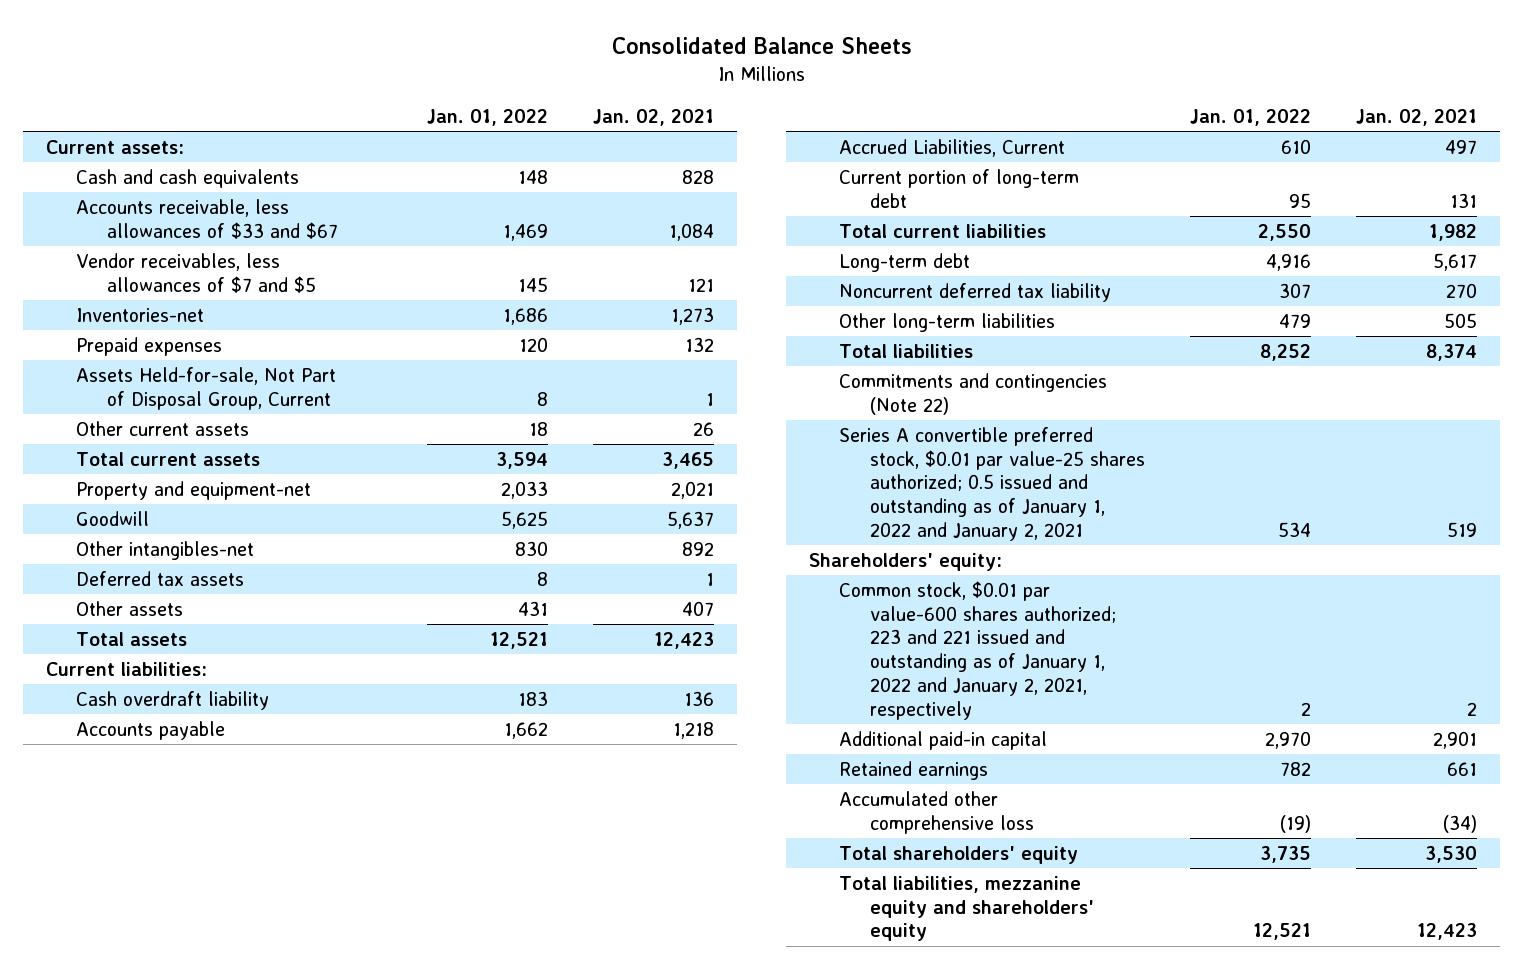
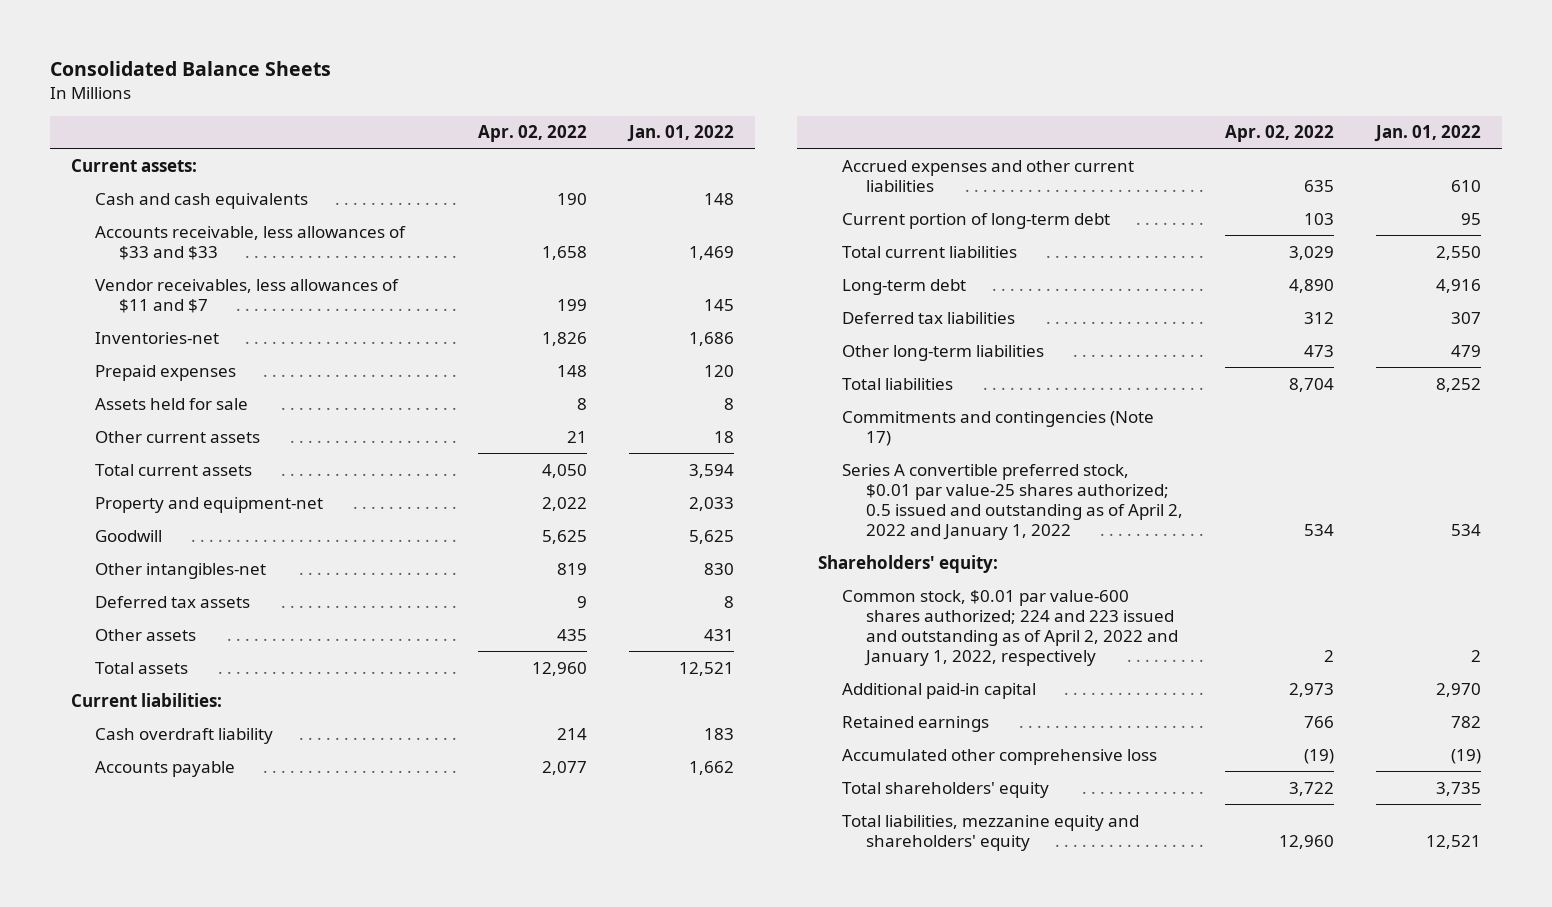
- | Jan. 01, 2022 | Jan. 02, 2021
+ | Apr. 02, 2022 | Jan. 01, 2022
- Accounts receivable, less allowances of $33 and $67 | 1,469 | 1,084
- Vendor receivables, less allowances of $7 and $5 | 145 | 121
+ Accounts receivable, less allowances of $33 and $33 | 1,658 | 1,469
+ Vendor receivables, less allowances of $11 and $7 | 199 | 145
- Assets Held-for-sale, Not Part of Disposal Group, Current | 8 | 1
+ Assets held for sale | 8 | 8
- Accrued Liabilities, Current | 610 | 497
+ Accrued expenses and other current liabilities | 635 | 610
- Noncurrent deferred tax liability | 307 | 270
+ Deferred tax liabilities | 312 | 307
- Commitments and contingencies (Note 22)
- Series A convertible preferred stock, $0.01 par value-25 shares authorized; 0.5 issued and outstanding as of January 1, 2022 and January 2, 2021 | 534 | 519
+ Commitments and contingencies (Note 17)
+ Series A convertible preferred stock, $0.01 par value-25 shares authorized; 0.5 issued and outstanding as of April 2, 2022 and January 1, 2022 | 534 | 534
- Common stock, $0.01 par value-600 shares authorized; 223 and 221 issued and outstanding as of January 1, 2022 and January 2, 2021, respectively | 2 | 2
+ Common stock, $0.01 par value-600 shares authorized; 224 and 223 issued and outstanding as of April 2, 2022 and January 1, 2022, respectively | 2 | 2

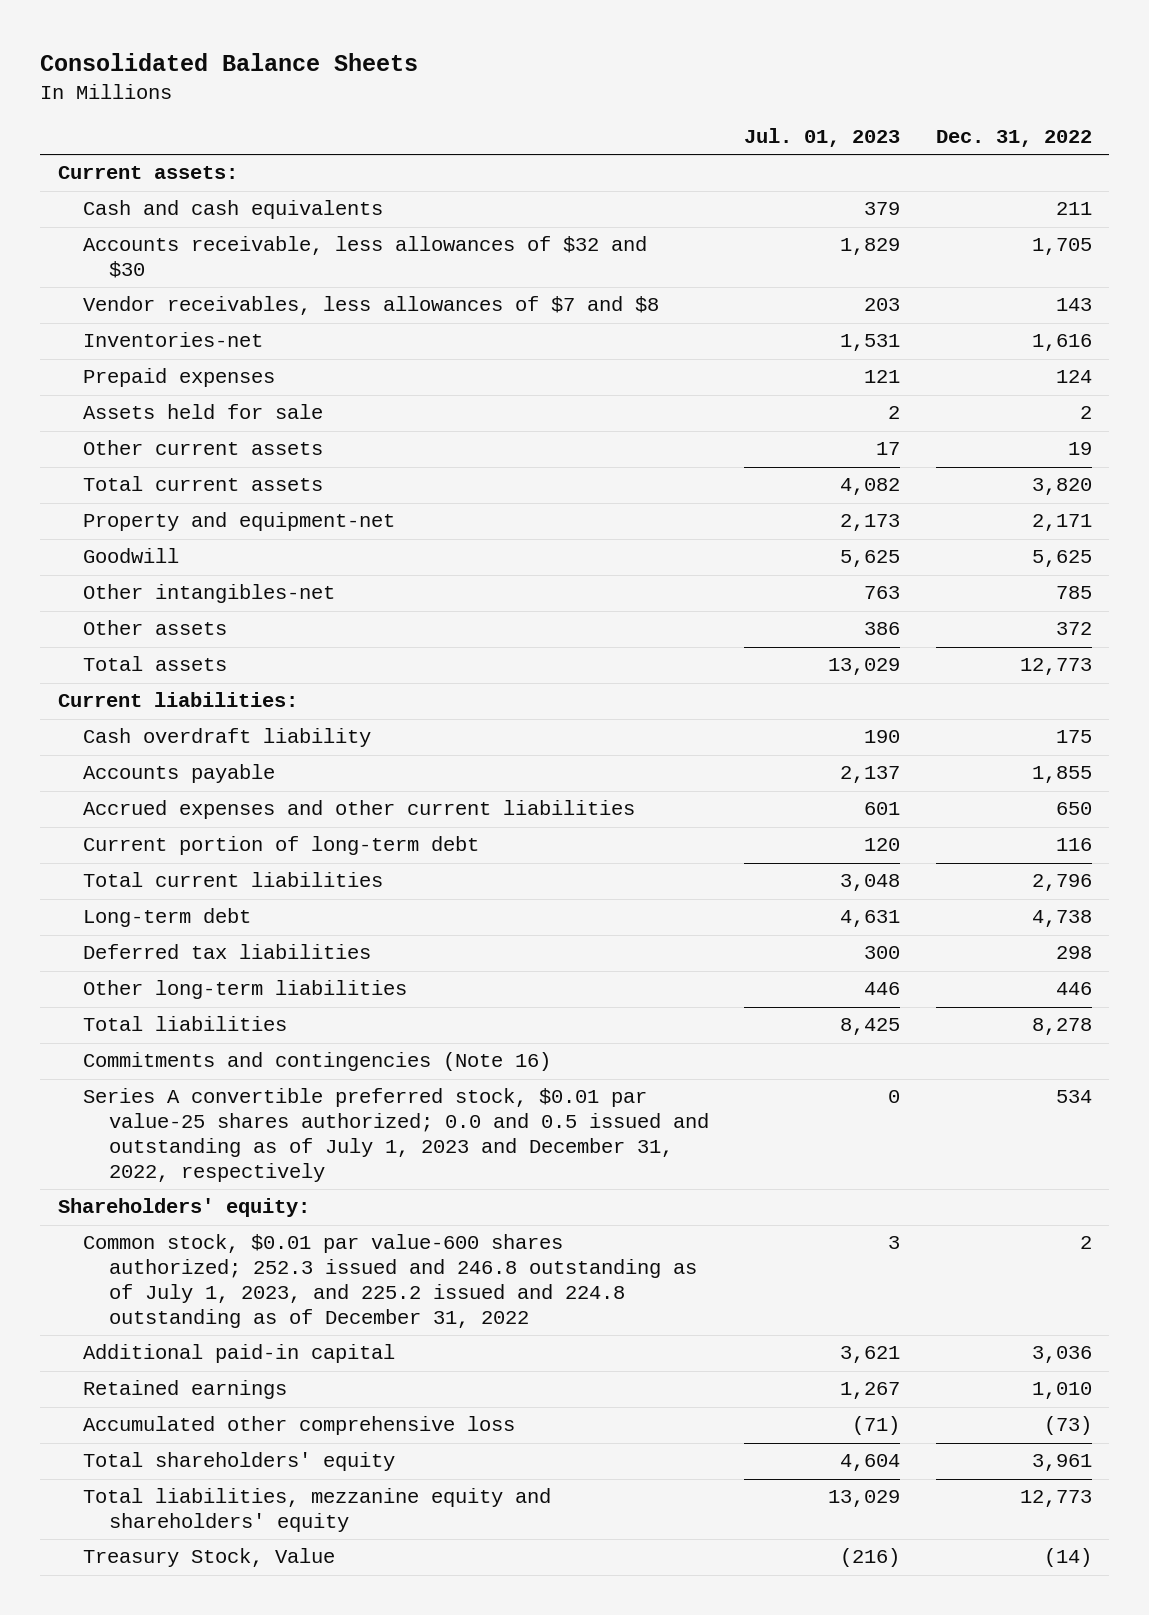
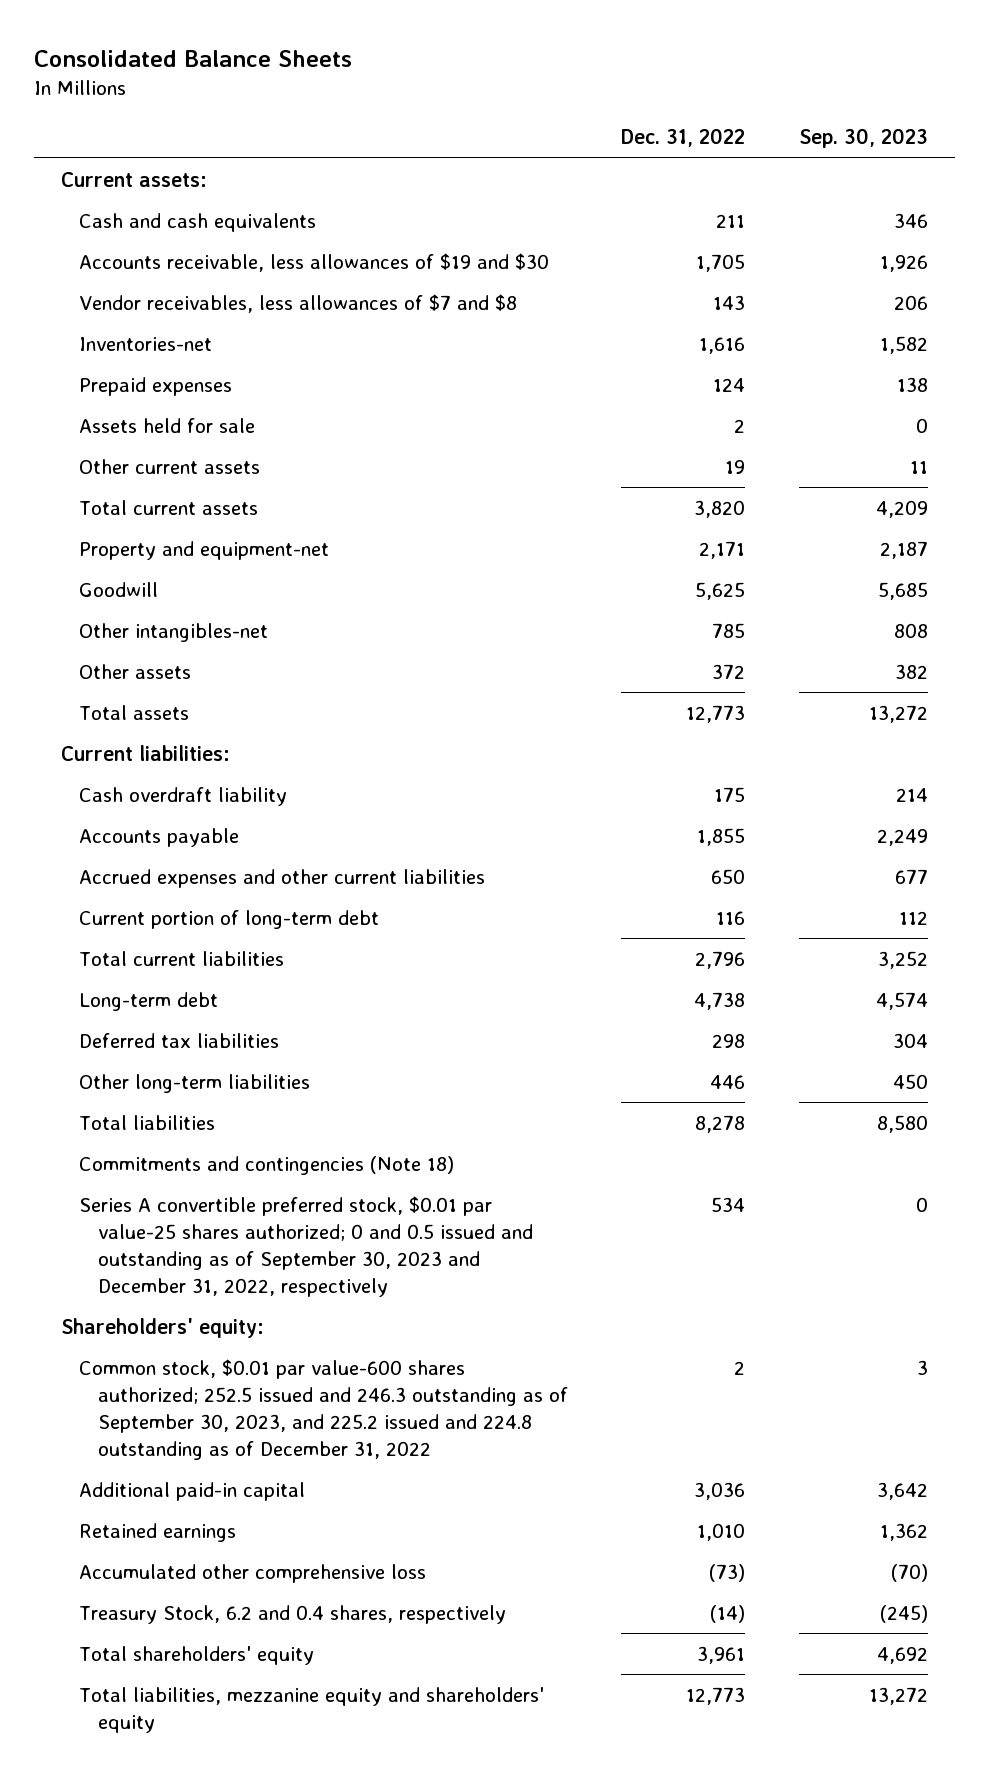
- | Jul. 01, 2023 | Dec. 31, 2022
+ | Dec. 31, 2022 | Sep. 30, 2023
- Accounts receivable, less allowances of $32 and $30 | 1,829 | 1,705
+ Accounts receivable, less allowances of $19 and $30 | 1,705 | 1,926
- Commitments and contingencies (Note 16)
- Series A convertible preferred stock, $0.01 par value-25 shares authorized; 0.0 and 0.5 issued and outstanding as of July 1, 2023 and December 31, 2022, respectively | 0 | 534
+ Commitments and contingencies (Note 18)
+ Series A convertible preferred stock, $0.01 par value-25 shares authorized; 0 and 0.5 issued and outstanding as of September 30, 2023 and December 31, 2022, respectively | 534 | 0
- Common stock, $0.01 par value-600 shares authorized; 252.3 issued and 246.8 outstanding as of July 1, 2023, and 225.2 issued and 224.8 outstanding as of December 31, 2022 | 3 | 2
+ Common stock, $0.01 par value-600 shares authorized; 252.5 issued and 246.3 outstanding as of September 30, 2023, and 225.2 issued and 224.8 outstanding as of December 31, 2022 | 2 | 3
+ Treasury Stock, 6.2 and 0.4 shares, respectively | (14) | (245)
- Treasury Stock, Value | (216) | (14)

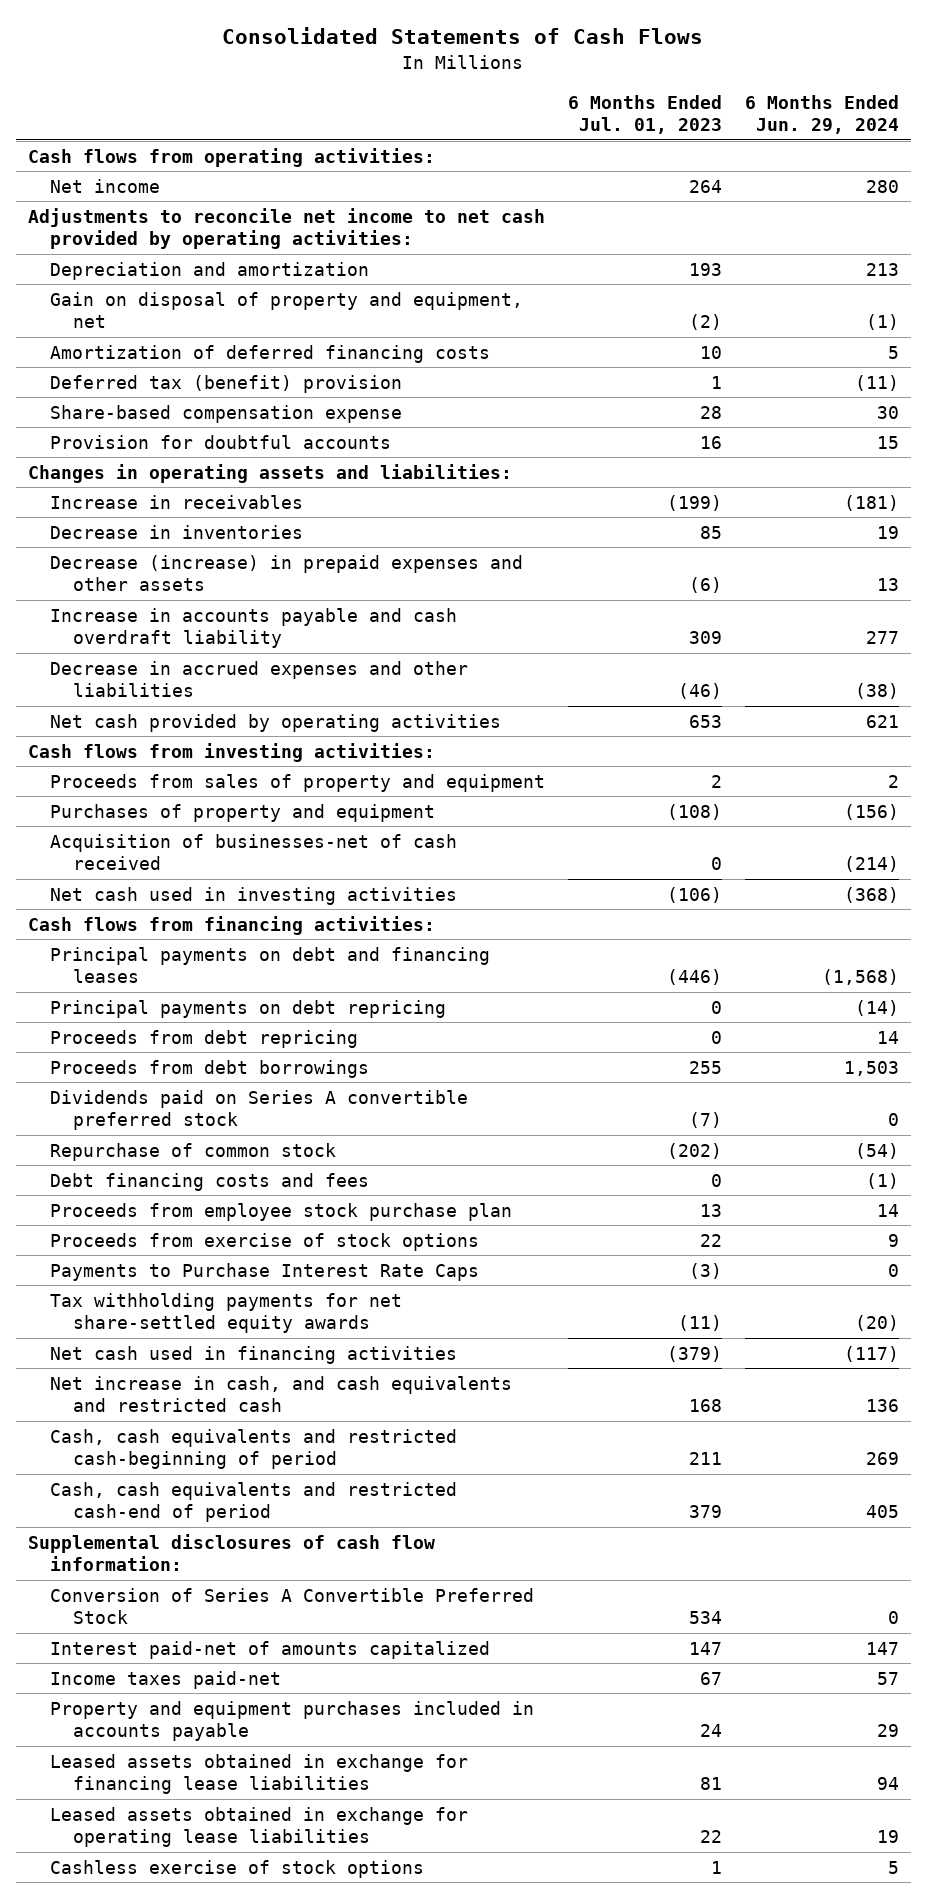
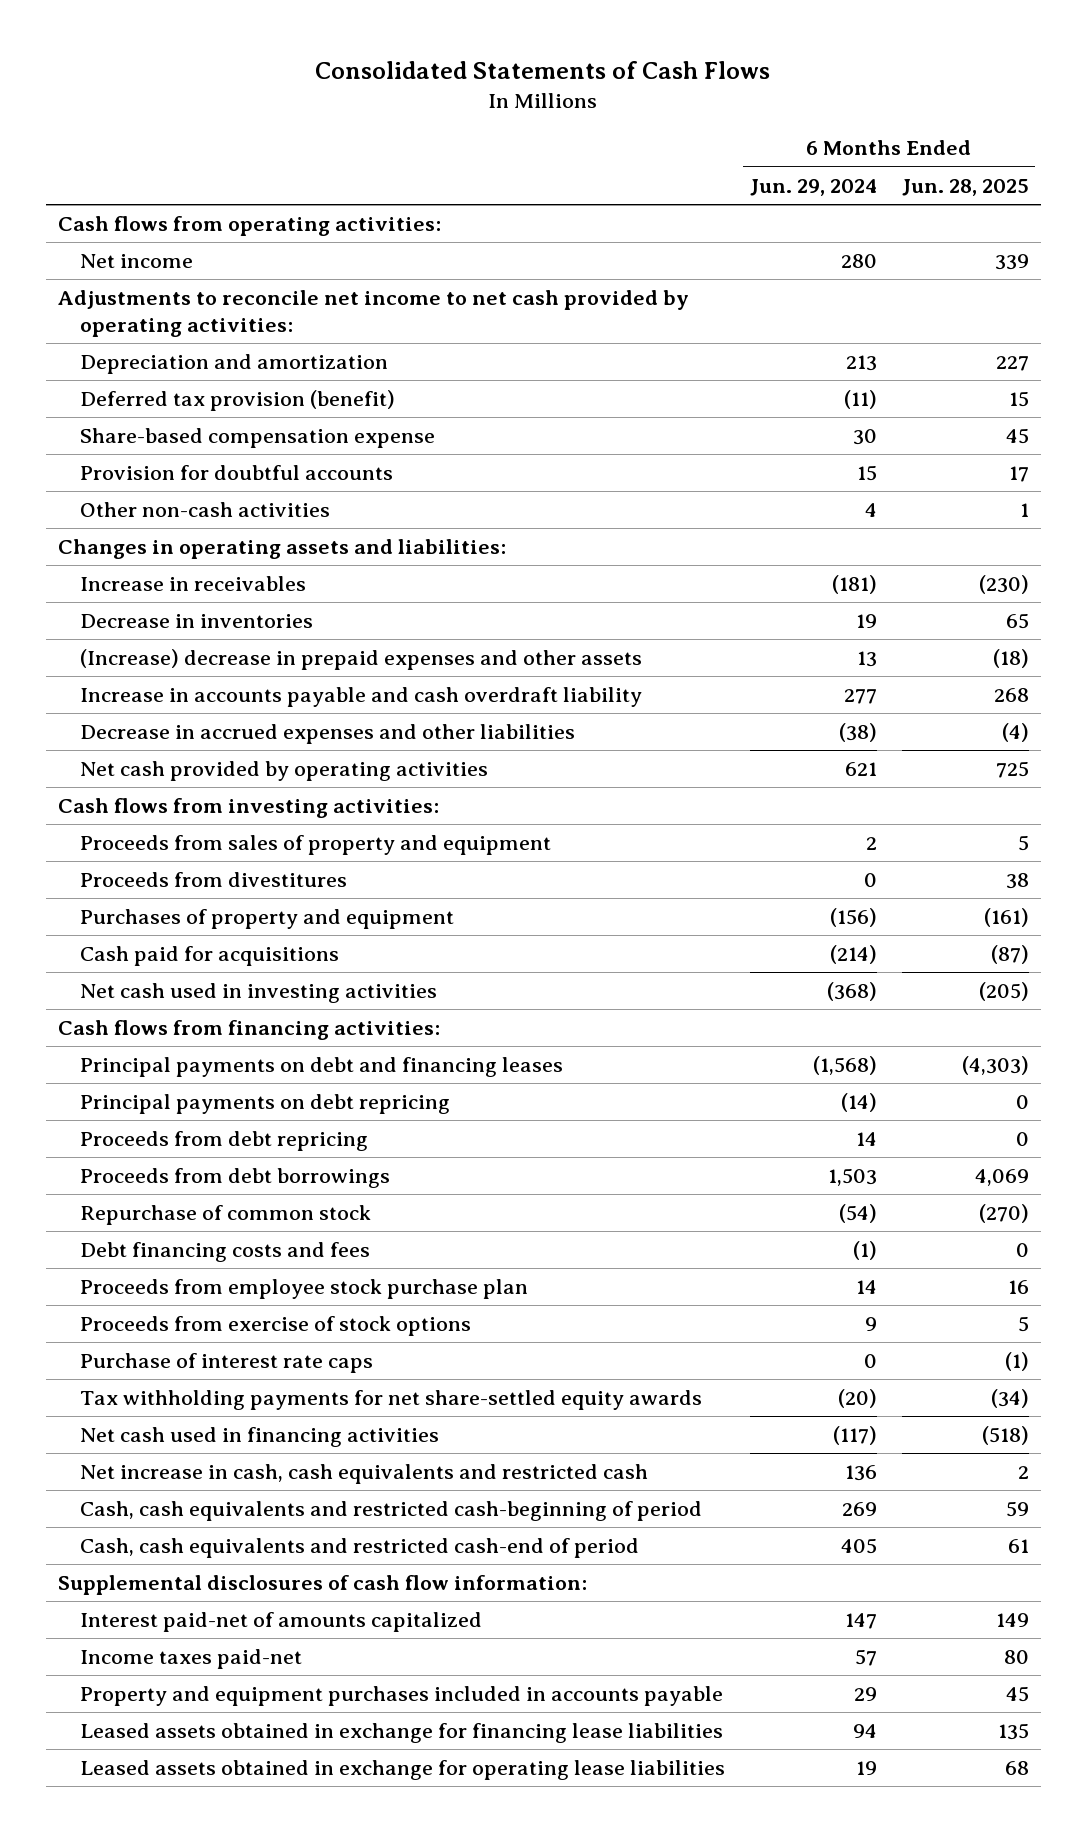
- | 6 Months Ended Jul. 01, 2023 | 6 Months Ended Jun. 29, 2024
+ | 6 Months Ended Jun. 29, 2024 | 6 Months Ended Jun. 28, 2025
- Gain on disposal of property and equipment, net | (2) | (1)
- Amortization of deferred financing costs | 10 | 5
- Deferred tax (benefit) provision | 1 | (11)
+ Deferred tax provision (benefit) | (11) | 15
+ Other non-cash activities | 4 | 1
- Decrease (increase) in prepaid expenses and other assets | (6) | 13
+ (Increase) decrease in prepaid expenses and other assets | 13 | (18)
+ Proceeds from divestitures | 0 | 38
- Acquisition of businesses-net of cash received | 0 | (214)
+ Cash paid for acquisitions | (214) | (87)
- Dividends paid on Series A convertible preferred stock | (7) | 0
- Payments to Purchase Interest Rate Caps | (3) | 0
+ Purchase of interest rate caps | 0 | (1)
- Net increase in cash, and cash equivalents and restricted cash | 168 | 136
+ Net increase in cash, cash equivalents and restricted cash | 136 | 2
- Conversion of Series A Convertible Preferred Stock | 534 | 0
- Cashless exercise of stock options | 1 | 5

